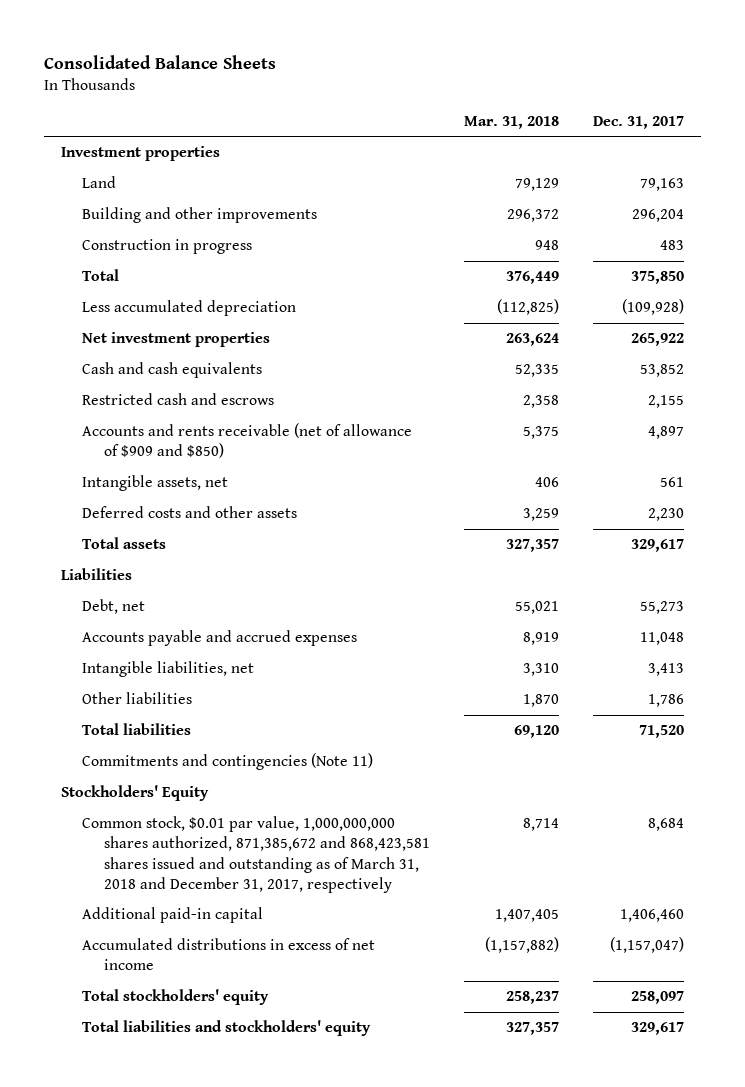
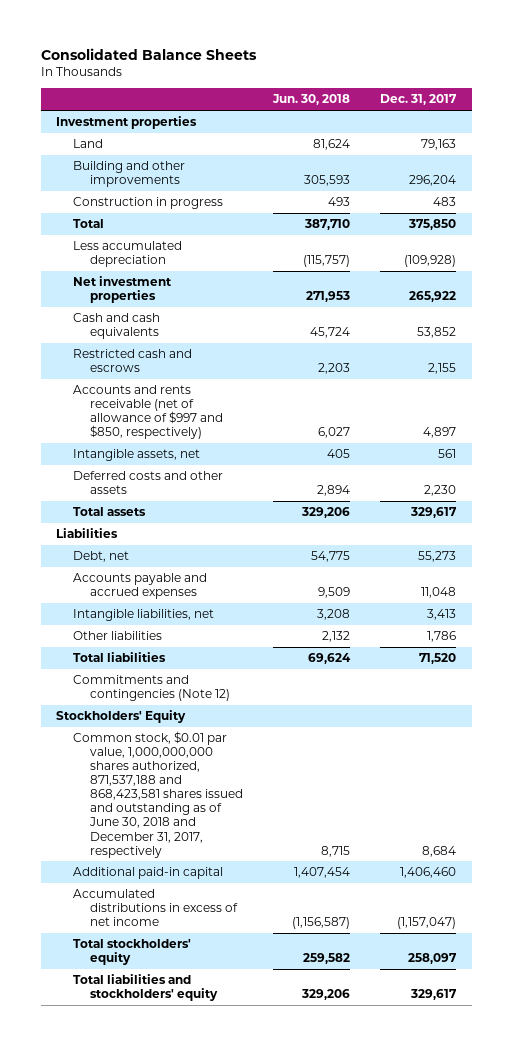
- | Mar. 31, 2018 | Dec. 31, 2017
+ | Jun. 30, 2018 | Dec. 31, 2017
- Accounts and rents receivable (net of allowance of $909 and $850) | 5,375 | 4,897
+ Accounts and rents receivable (net of allowance of $997 and $850, respectively) | 6,027 | 4,897
- Commitments and contingencies (Note 11)
+ Commitments and contingencies (Note 12)
- Common stock, $0.01 par value, 1,000,000,000 shares authorized, 871,385,672 and 868,423,581 shares issued and outstanding as of March 31, 2018 and December 31, 2017, respectively | 8,714 | 8,684
+ Common stock, $0.01 par value, 1,000,000,000 shares authorized, 871,537,188 and 868,423,581 shares issued and outstanding as of June 30, 2018 and December 31, 2017, respectively | 8,715 | 8,684

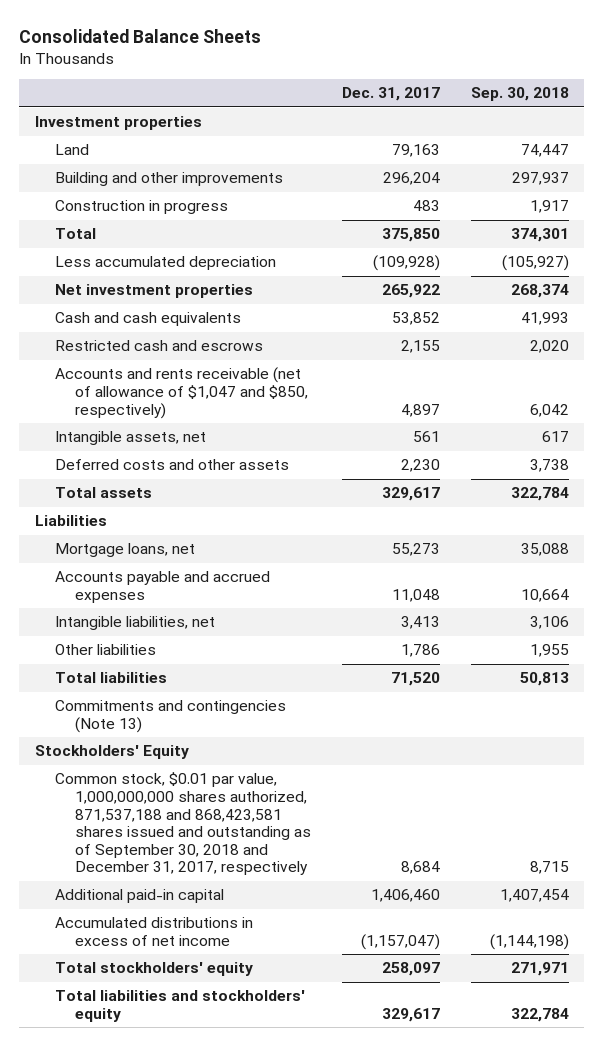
- | Jun. 30, 2018 | Dec. 31, 2017
+ | Dec. 31, 2017 | Sep. 30, 2018
- Accounts and rents receivable (net of allowance of $997 and $850, respectively) | 6,027 | 4,897
+ Accounts and rents receivable (net of allowance of $1,047 and $850, respectively) | 4,897 | 6,042
- Debt, net | 54,775 | 55,273
+ Mortgage loans, net | 55,273 | 35,088
- Commitments and contingencies (Note 12)
+ Commitments and contingencies (Note 13)
- Common stock, $0.01 par value, 1,000,000,000 shares authorized, 871,537,188 and 868,423,581 shares issued and outstanding as of June 30, 2018 and December 31, 2017, respectively | 8,715 | 8,684
+ Common stock, $0.01 par value, 1,000,000,000 shares authorized, 871,537,188 and 868,423,581 shares issued and outstanding as of September 30, 2018 and December 31, 2017, respectively | 8,684 | 8,715

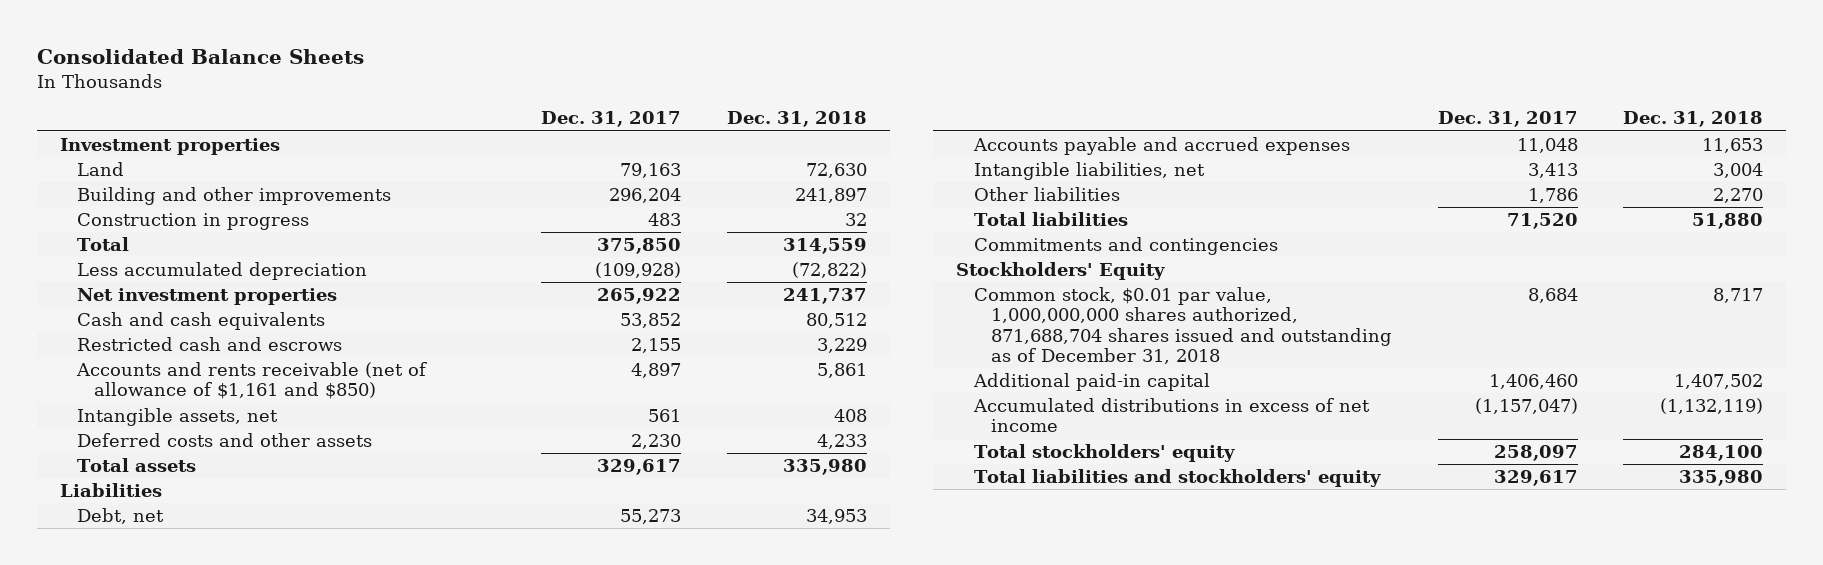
- | Dec. 31, 2017 | Sep. 30, 2018
+ | Dec. 31, 2017 | Dec. 31, 2018
- Accounts and rents receivable (net of allowance of $1,047 and $850, respectively) | 4,897 | 6,042
+ Accounts and rents receivable (net of allowance of $1,161 and $850) | 4,897 | 5,861
- Mortgage loans, net | 55,273 | 35,088
+ Debt, net | 55,273 | 34,953
- Commitments and contingencies (Note 13)
+ Commitments and contingencies
- Common stock, $0.01 par value, 1,000,000,000 shares authorized, 871,537,188 and 868,423,581 shares issued and outstanding as of September 30, 2018 and December 31, 2017, respectively | 8,684 | 8,715
+ Common stock, $0.01 par value, 1,000,000,000 shares authorized, 871,688,704 shares issued and outstanding as of December 31, 2018 | 8,684 | 8,717

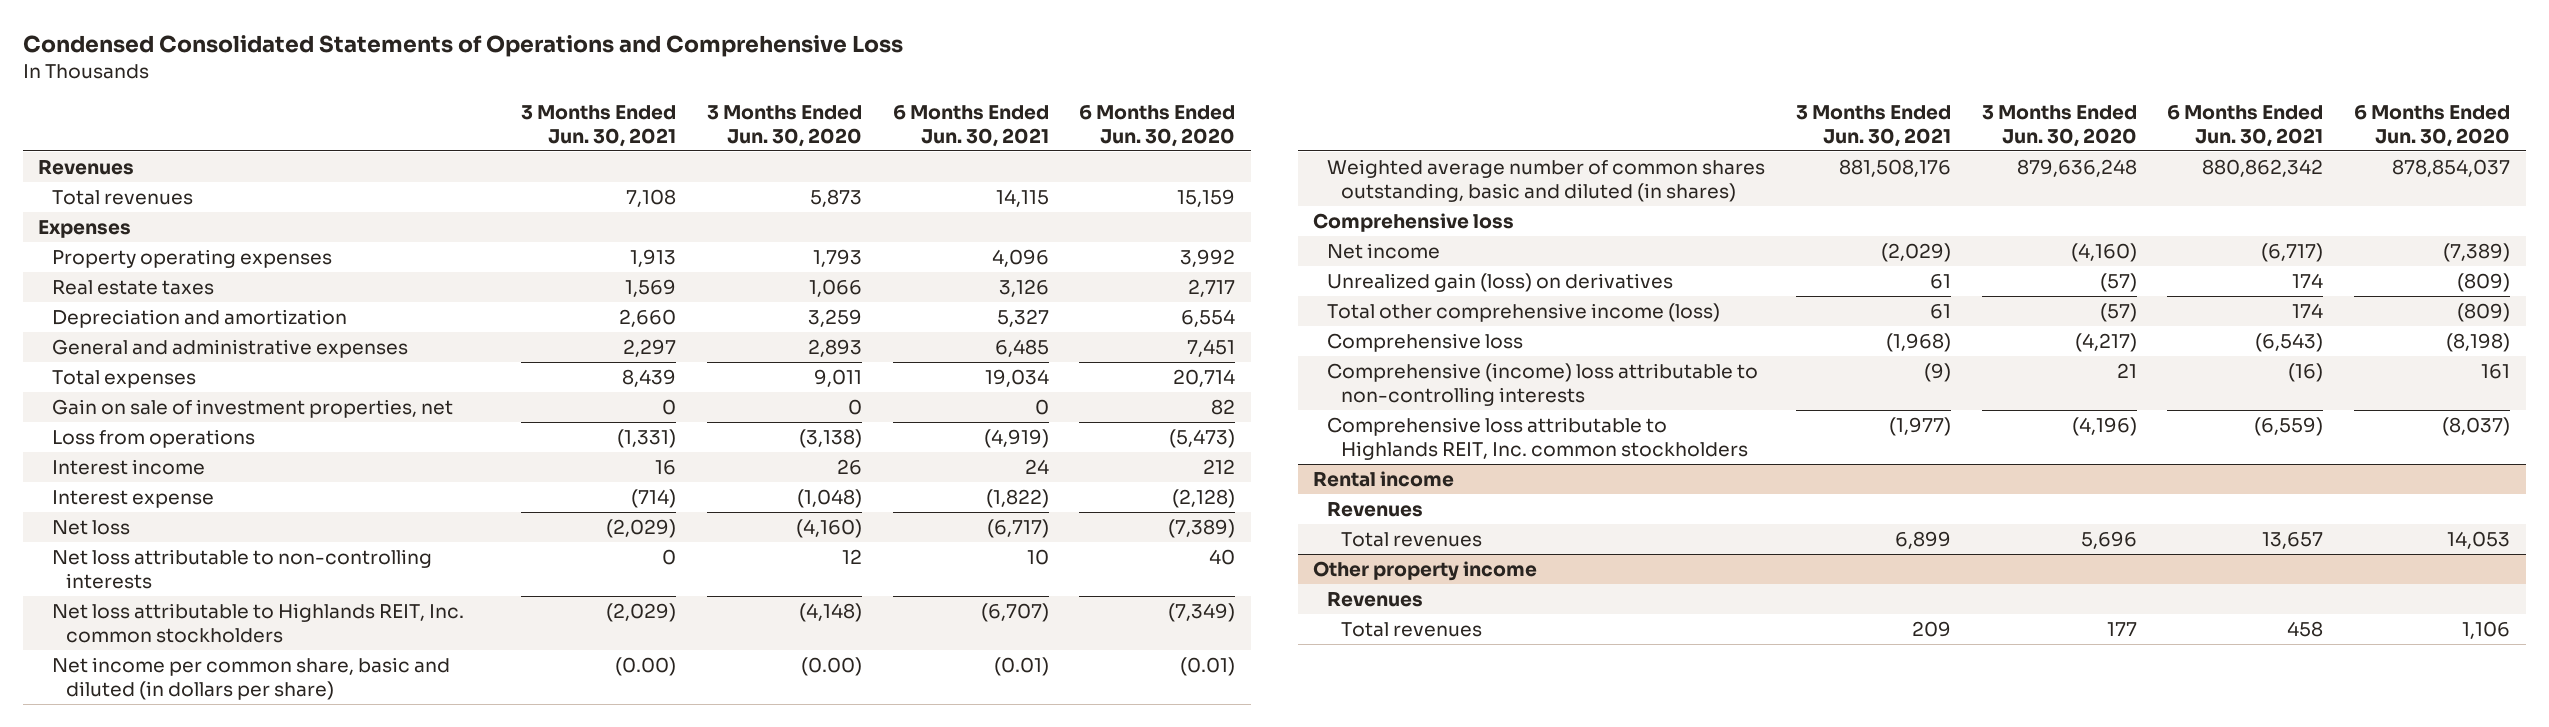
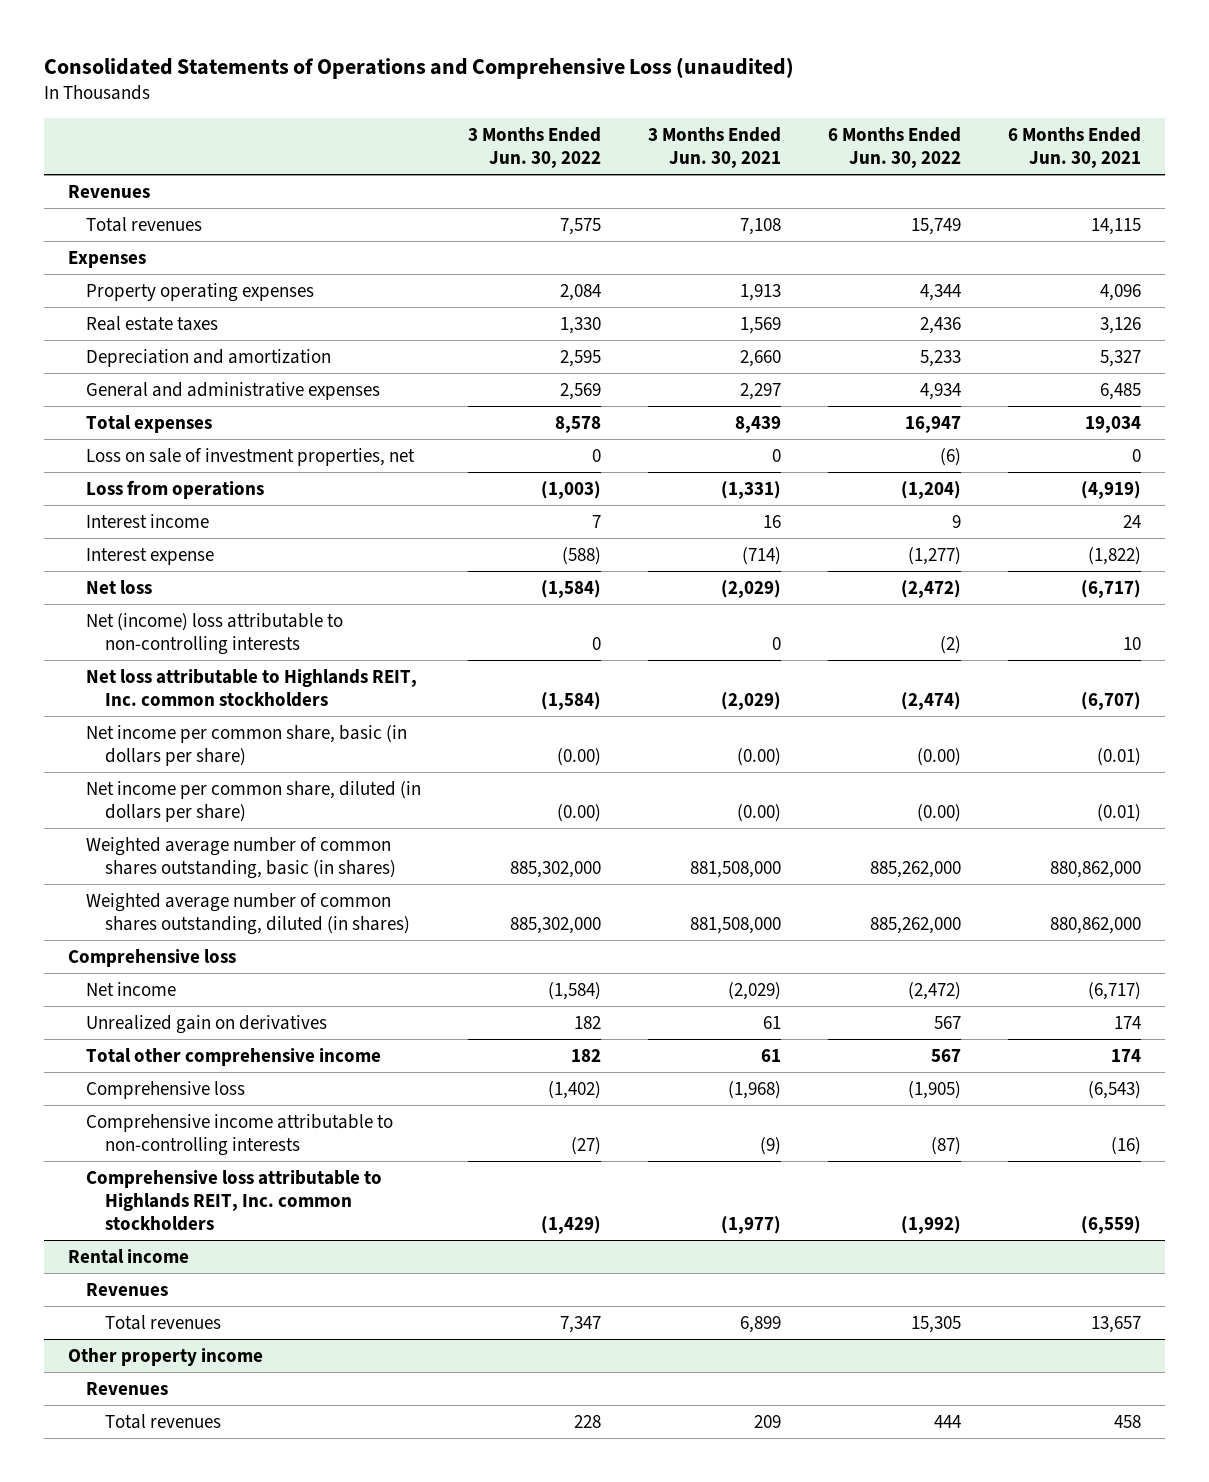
- Condensed Consolidated Statements of Operations and Comprehensive Loss
+ Consolidated Statements of Operations and Comprehensive Loss (unaudited)
- | 3 Months Ended Jun. 30, 2021 | 3 Months Ended Jun. 30, 2020 | 6 Months Ended Jun. 30, 2021 | 6 Months Ended Jun. 30, 2020
+ | 3 Months Ended Jun. 30, 2022 | 3 Months Ended Jun. 30, 2021 | 6 Months Ended Jun. 30, 2022 | 6 Months Ended Jun. 30, 2021
- Gain on sale of investment properties, net | 0 | 0 | 0 | 82
+ Loss on sale of investment properties, net | 0 | 0 | (6) | 0
- Net loss attributable to non-controlling interests | 0 | 12 | 10 | 40
+ Net (income) loss attributable to non-controlling interests | 0 | 0 | (2) | 10
- Net income per common share, basic and diluted (in dollars per share) | (0.00) | (0.00) | (0.01) | (0.01)
- Weighted average number of common shares outstanding, basic and diluted (in shares) | 881,508,176 | 879,636,248 | 880,862,342 | 878,854,037
+ Net income per common share, basic (in dollars per share) | (0.00) | (0.00) | (0.00) | (0.01)
+ Net income per common share, diluted (in dollars per share) | (0.00) | (0.00) | (0.00) | (0.01)
+ Weighted average number of common shares outstanding, basic (in shares) | 885,302,000 | 881,508,000 | 885,262,000 | 880,862,000
+ Weighted average number of common shares outstanding, diluted (in shares) | 885,302,000 | 881,508,000 | 885,262,000 | 880,862,000
- Unrealized gain (loss) on derivatives | 61 | (57) | 174 | (809)
- Total other comprehensive income (loss) | 61 | (57) | 174 | (809)
+ Unrealized gain on derivatives | 182 | 61 | 567 | 174
+ Total other comprehensive income | 182 | 61 | 567 | 174
- Comprehensive (income) loss attributable to non-controlling interests | (9) | 21 | (16) | 161
+ Comprehensive income attributable to non-controlling interests | (27) | (9) | (87) | (16)

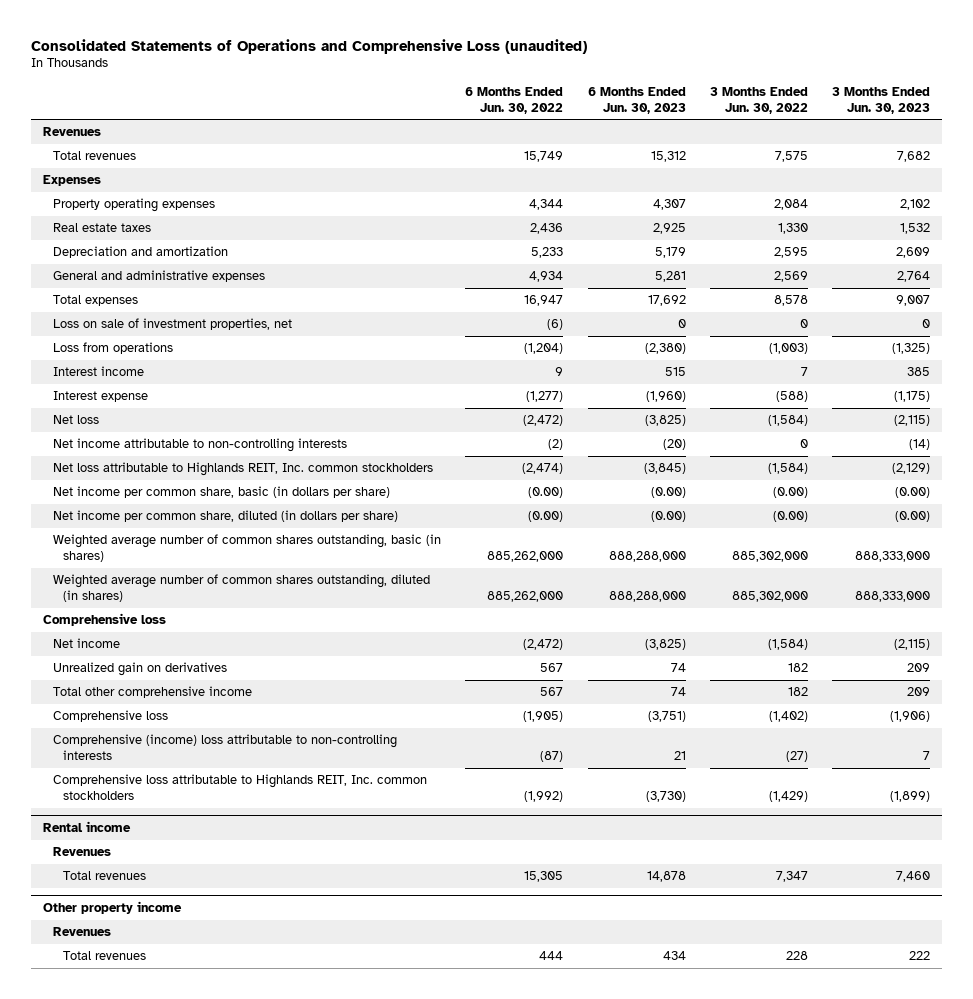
- | 3 Months Ended Jun. 30, 2022 | 3 Months Ended Jun. 30, 2021 | 6 Months Ended Jun. 30, 2022 | 6 Months Ended Jun. 30, 2021
+ | 6 Months Ended Jun. 30, 2022 | 6 Months Ended Jun. 30, 2023 | 3 Months Ended Jun. 30, 2022 | 3 Months Ended Jun. 30, 2023
- Net (income) loss attributable to non-controlling interests | 0 | 0 | (2) | 10
+ Net income attributable to non-controlling interests | (2) | (20) | 0 | (14)
- Comprehensive income attributable to non-controlling interests | (27) | (9) | (87) | (16)
+ Comprehensive (income) loss attributable to non-controlling interests | (87) | 21 | (27) | 7

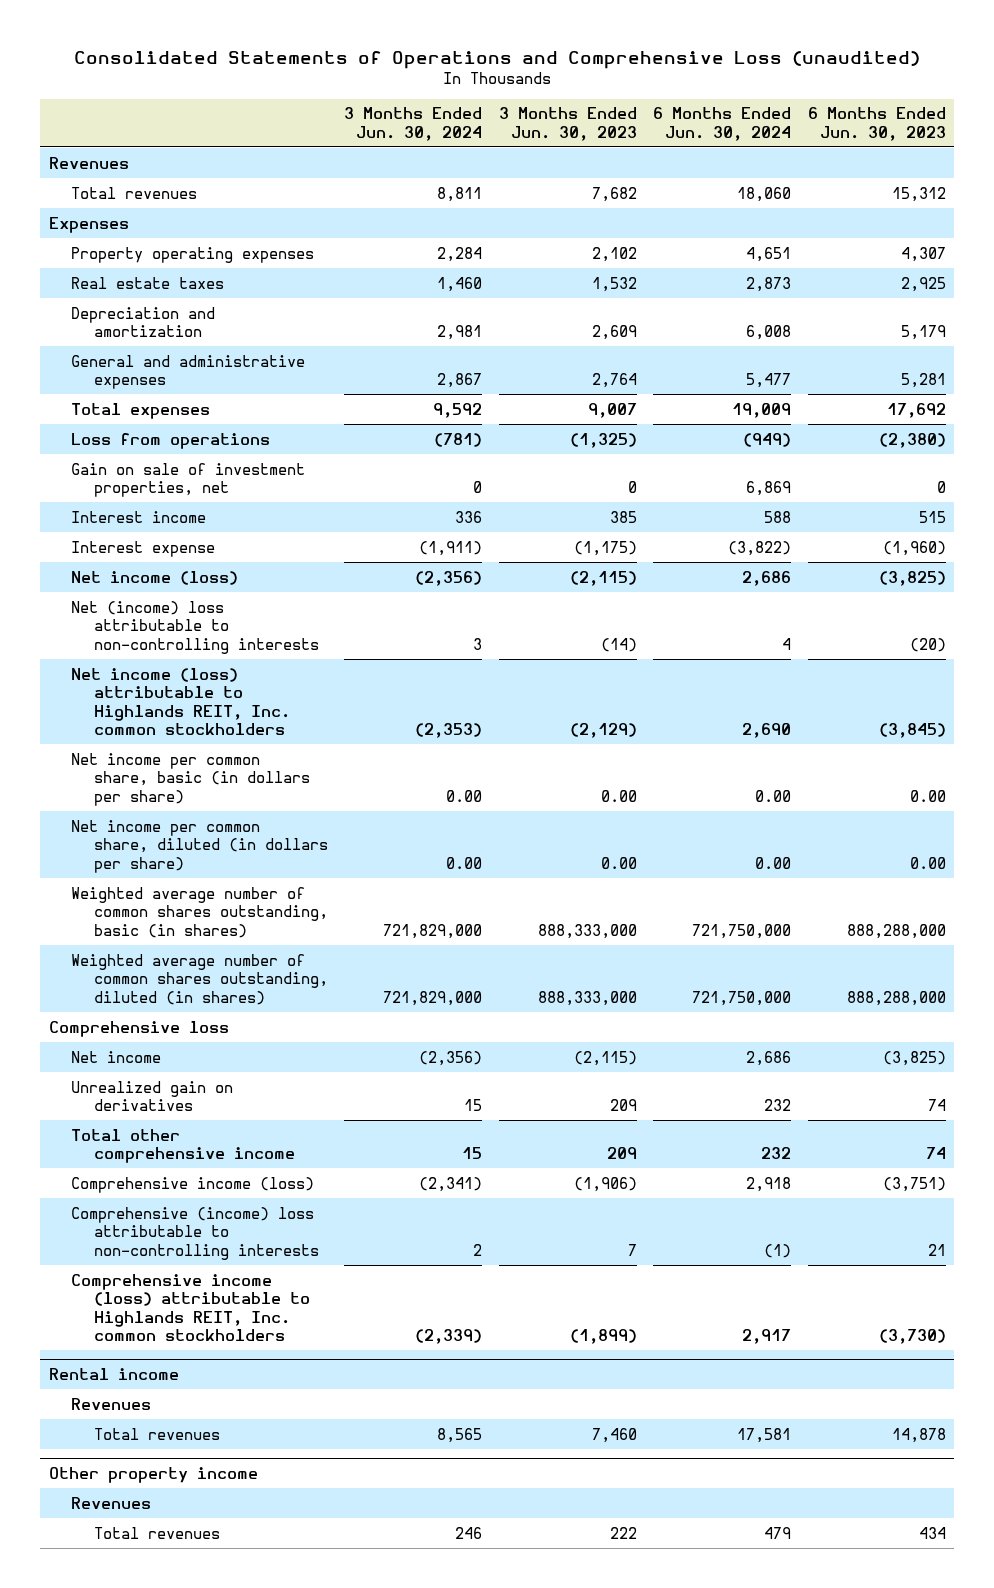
- | 6 Months Ended Jun. 30, 2022 | 6 Months Ended Jun. 30, 2023 | 3 Months Ended Jun. 30, 2022 | 3 Months Ended Jun. 30, 2023
+ | 3 Months Ended Jun. 30, 2024 | 3 Months Ended Jun. 30, 2023 | 6 Months Ended Jun. 30, 2024 | 6 Months Ended Jun. 30, 2023
- Loss on sale of investment properties, net | (6) | 0 | 0 | 0
+ Gain on sale of investment properties, net | 0 | 0 | 6,869 | 0
- Net loss | (2,472) | (3,825) | (1,584) | (2,115)
- Net income attributable to non-controlling interests | (2) | (20) | 0 | (14)
- Net loss attributable to Highlands REIT, Inc. common stockholders | (2,474) | (3,845) | (1,584) | (2,129)
- Net income per common share, basic (in dollars per share) | (0.00) | (0.00) | (0.00) | (0.00)
- Net income per common share, diluted (in dollars per share) | (0.00) | (0.00) | (0.00) | (0.00)
+ Net income (loss) | (2,356) | (2,115) | 2,686 | (3,825)
+ Net (income) loss attributable to non-controlling interests | 3 | (14) | 4 | (20)
+ Net income (loss) attributable to Highlands REIT, Inc. common stockholders | (2,353) | (2,129) | 2,690 | (3,845)
+ Net income per common share, basic (in dollars per share) | 0.00 | 0.00 | 0.00 | 0.00
+ Net income per common share, diluted (in dollars per share) | 0.00 | 0.00 | 0.00 | 0.00
- Comprehensive loss | (1,905) | (3,751) | (1,402) | (1,906)
+ Comprehensive income (loss) | (2,341) | (1,906) | 2,918 | (3,751)
- Comprehensive loss attributable to Highlands REIT, Inc. common stockholders | (1,992) | (3,730) | (1,429) | (1,899)
+ Comprehensive income (loss) attributable to Highlands REIT, Inc. common stockholders | (2,339) | (1,899) | 2,917 | (3,730)

